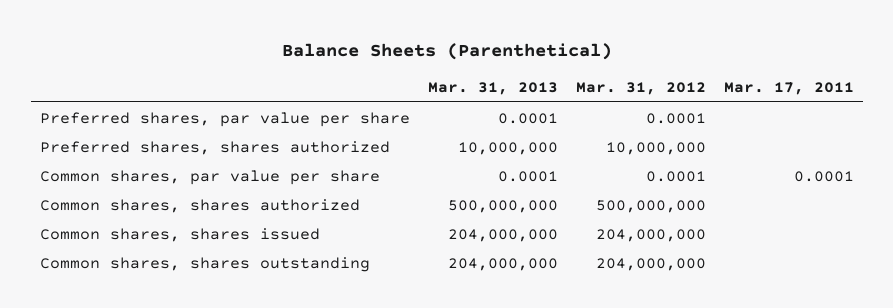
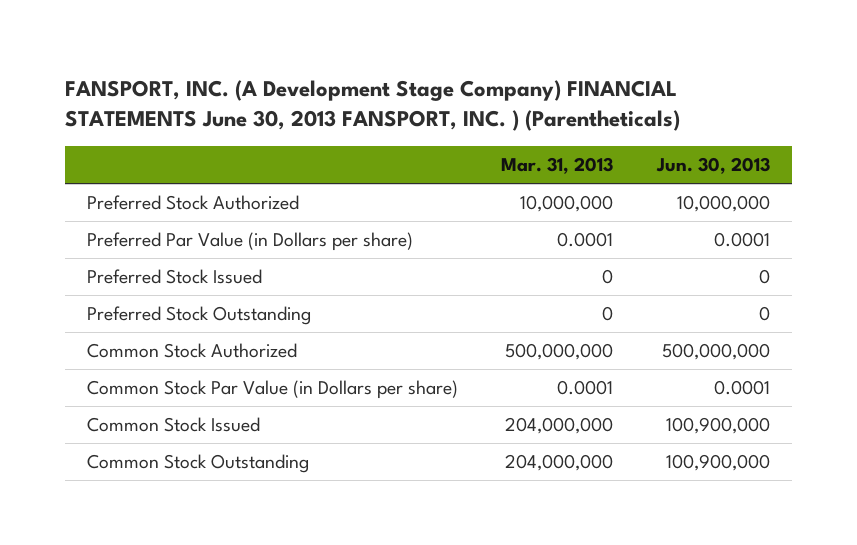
- Balance Sheets (Parenthetical)
+ FANSPORT, INC. (A Development Stage Company) FINANCIAL STATEMENTS June 30, 2013 FANSPORT, INC. ) (Parentheticals)
- | Mar. 31, 2013 | Mar. 31, 2012 | Mar. 17, 2011
+ | Mar. 31, 2013 | Jun. 30, 2013
- Preferred shares, par value per share | 0.0001 | 0.0001 |
- Preferred shares, shares authorized | 10,000,000 | 10,000,000 |
- Common shares, par value per share | 0.0001 | 0.0001 | 0.0001
- Common shares, shares authorized | 500,000,000 | 500,000,000 |
- Common shares, shares issued | 204,000,000 | 204,000,000 |
- Common shares, shares outstanding | 204,000,000 | 204,000,000 |
+ Preferred Stock Authorized | 10,000,000 | 10,000,000
+ Preferred Par Value (in Dollars per share) | 0.0001 | 0.0001
+ Preferred Stock Issued | 0 | 0
+ Preferred Stock Outstanding | 0 | 0
+ Common Stock Authorized | 500,000,000 | 500,000,000
+ Common Stock Par Value (in Dollars per share) | 0.0001 | 0.0001
+ Common Stock Issued | 204,000,000 | 100,900,000
+ Common Stock Outstanding | 204,000,000 | 100,900,000

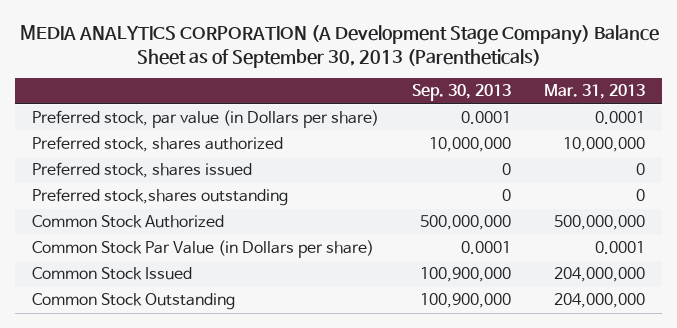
- FANSPORT, INC. (A Development Stage Company) FINANCIAL STATEMENTS June 30, 2013 FANSPORT, INC. ) (Parentheticals)
+ MEDIA ANALYTICS CORPORATION (A Development Stage Company) Balance Sheet as of September 30, 2013 (Parentheticals)
- | Mar. 31, 2013 | Jun. 30, 2013
+ | Sep. 30, 2013 | Mar. 31, 2013
- Preferred Stock Authorized | 10,000,000 | 10,000,000
- Preferred Par Value (in Dollars per share) | 0.0001 | 0.0001
- Preferred Stock Issued | 0 | 0
- Preferred Stock Outstanding | 0 | 0
+ Preferred stock, par value (in Dollars per share) | 0.0001 | 0.0001
+ Preferred stock, shares authorized | 10,000,000 | 10,000,000
+ Preferred stock, shares issued | 0 | 0
+ Preferred stock,shares outstanding | 0 | 0

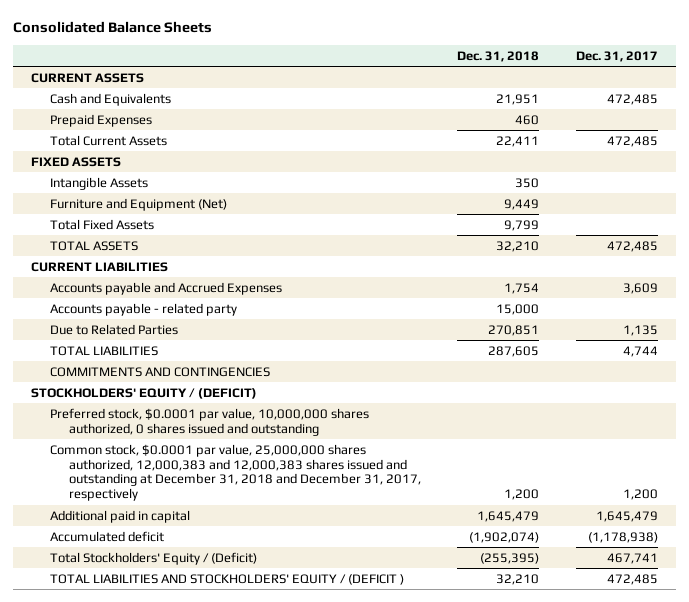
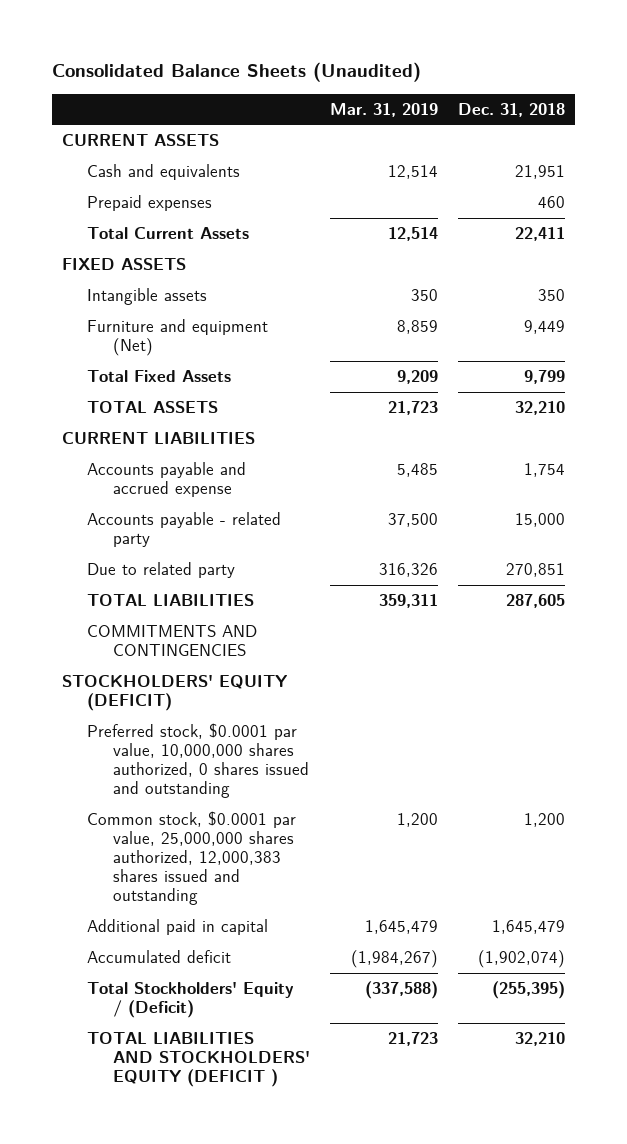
- Consolidated Balance Sheets
+ Consolidated Balance Sheets (Unaudited)
- | Dec. 31, 2018 | Dec. 31, 2017
+ | Mar. 31, 2019 | Dec. 31, 2018
- Cash and Equivalents | 21,951 | 472,485
- Prepaid Expenses | 460 |
+ Cash and equivalents | 12,514 | 21,951
+ Prepaid expenses | | 460
- Intangible Assets | 350 |
- Furniture and Equipment (Net) | 9,449 |
+ Intangible assets | 350 | 350
+ Furniture and equipment (Net) | 8,859 | 9,449
- Accounts payable and Accrued Expenses | 1,754 | 3,609
+ Accounts payable and accrued expense | 5,485 | 1,754
- Due to Related Parties | 270,851 | 1,135
+ Due to related party | 316,326 | 270,851
- STOCKHOLDERS' EQUITY / (DEFICIT)
+ STOCKHOLDERS' EQUITY (DEFICIT)
- Common stock, $0.0001 par value, 25,000,000 shares authorized, 12,000,383 and 12,000,383 shares issued and outstanding at December 31, 2018 and December 31, 2017, respectively | 1,200 | 1,200
+ Common stock, $0.0001 par value, 25,000,000 shares authorized, 12,000,383 shares issued and outstanding | 1,200 | 1,200
- TOTAL LIABILITIES AND STOCKHOLDERS' EQUITY / (DEFICIT ) | 32,210 | 472,485
+ TOTAL LIABILITIES AND STOCKHOLDERS' EQUITY (DEFICIT ) | 21,723 | 32,210

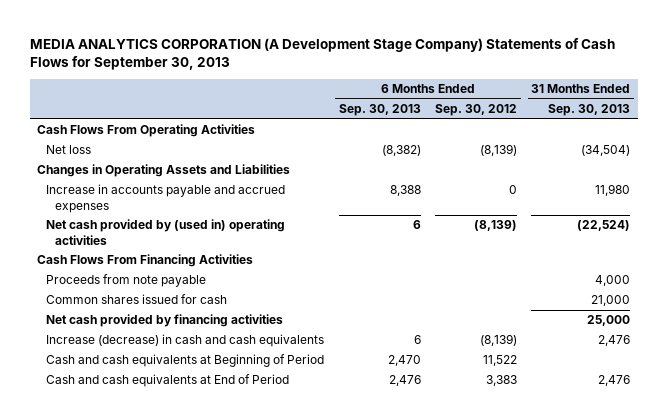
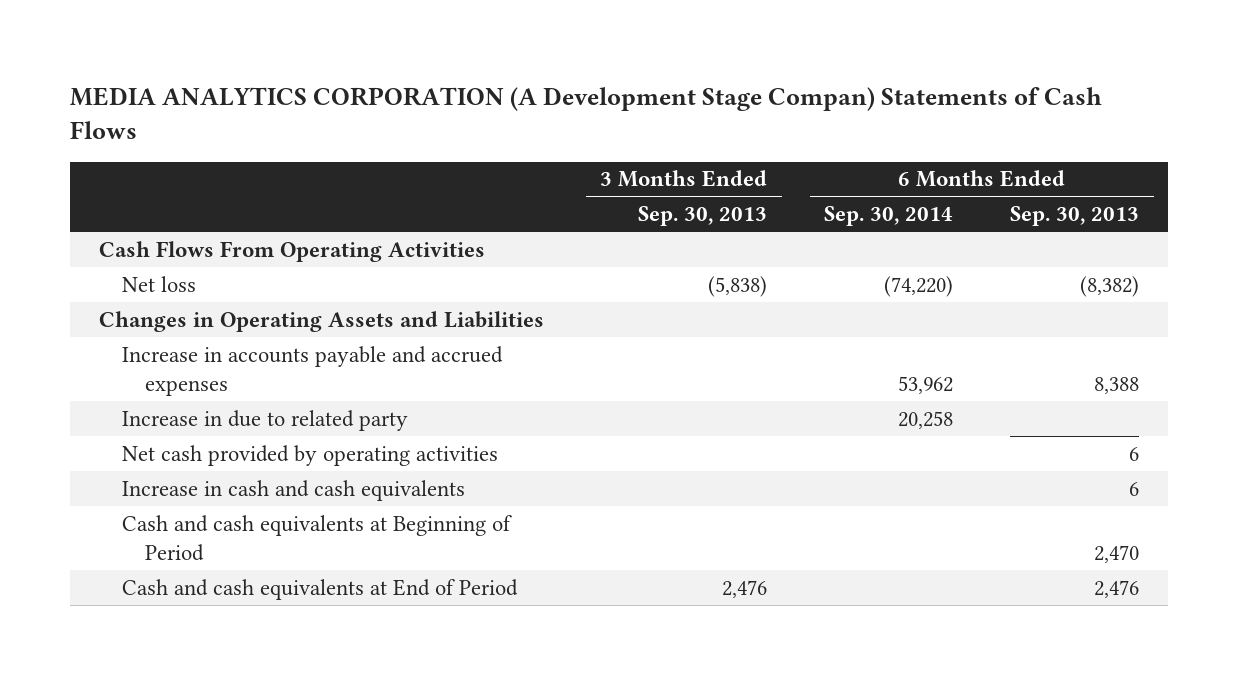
- MEDIA ANALYTICS CORPORATION (A Development Stage Company) Statements of Cash Flows for September 30, 2013
+ MEDIA ANALYTICS CORPORATION (A Development Stage Compan) Statements of Cash Flows
- | 6 Months Ended Sep. 30, 2013 | 6 Months Ended Sep. 30, 2012 | 31 Months Ended Sep. 30, 2013
+ | 3 Months Ended Sep. 30, 2013 | 6 Months Ended Sep. 30, 2014 | 6 Months Ended Sep. 30, 2013
- Net cash provided by (used in) operating activities | 6 | (8,139) | (22,524)
- Cash Flows From Financing Activities
- Proceeds from note payable | | | 4,000
- Common shares issued for cash | | | 21,000
- Net cash provided by financing activities | | | 25,000
- Increase (decrease) in cash and cash equivalents | 6 | (8,139) | 2,476
+ Increase in due to related party | | 20,258 |
+ Net cash provided by operating activities | | | 6
+ Increase in cash and cash equivalents | | | 6

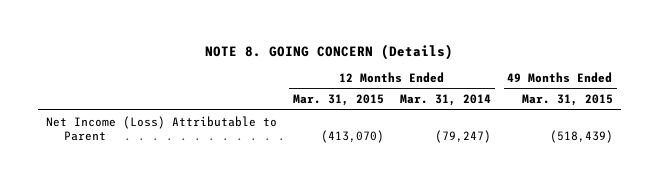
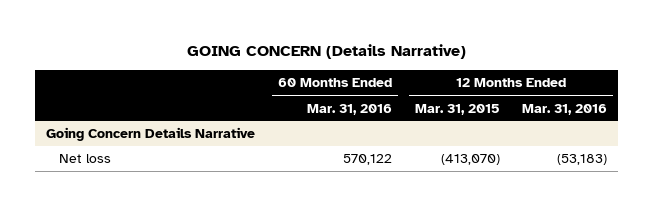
- NOTE 8. GOING CONCERN (Details)
+ GOING CONCERN (Details Narrative)
- | 12 Months Ended Mar. 31, 2015 | 12 Months Ended Mar. 31, 2014 | 49 Months Ended Mar. 31, 2015
+ | 60 Months Ended Mar. 31, 2016 | 12 Months Ended Mar. 31, 2015 | 12 Months Ended Mar. 31, 2016
- Net Income (Loss) Attributable to Parent | (413,070) | (79,247) | (518,439)
+ Going Concern Details Narrative
+ Net loss | 570,122 | (413,070) | (53,183)

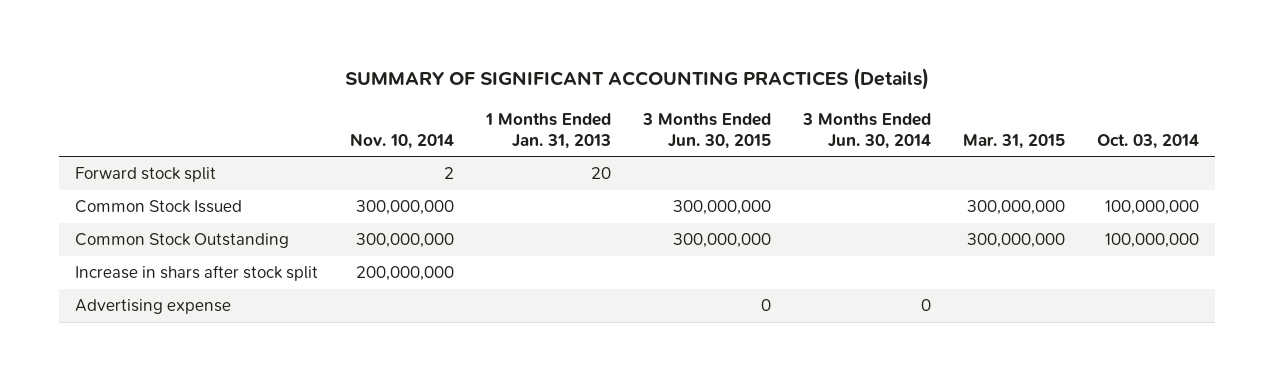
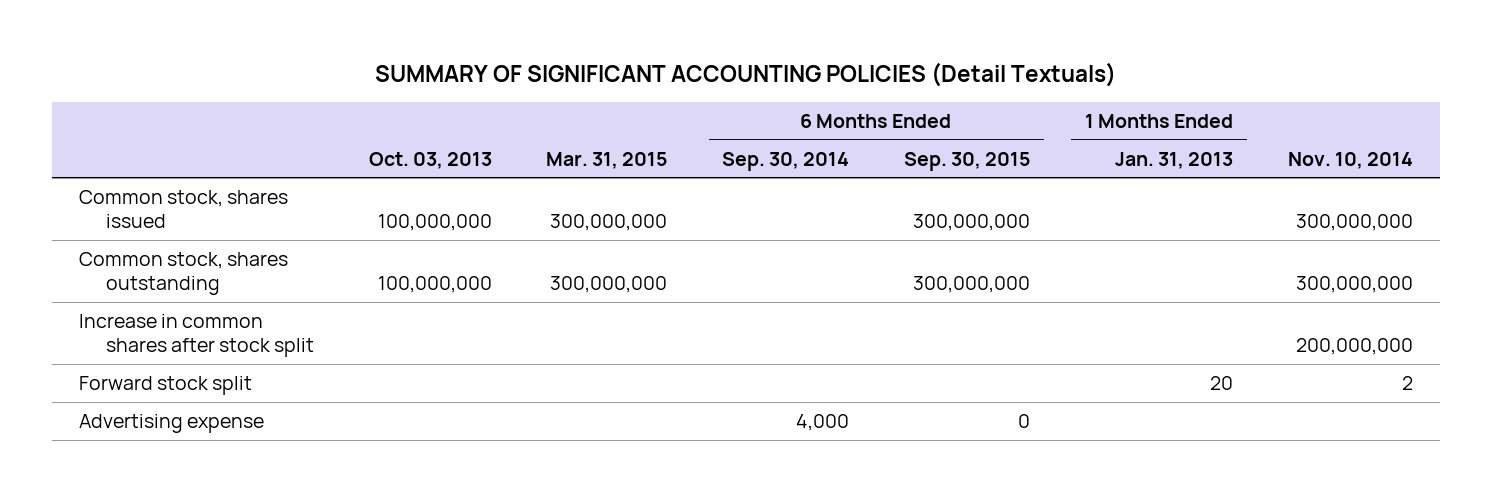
- SUMMARY OF SIGNIFICANT ACCOUNTING PRACTICES (Details)
+ SUMMARY OF SIGNIFICANT ACCOUNTING POLICIES (Detail Textuals)
- | Nov. 10, 2014 | 1 Months Ended Jan. 31, 2013 | 3 Months Ended Jun. 30, 2015 | 3 Months Ended Jun. 30, 2014 | Mar. 31, 2015 | Oct. 03, 2014
+ | Oct. 03, 2013 | Mar. 31, 2015 | 6 Months Ended Sep. 30, 2014 | 6 Months Ended Sep. 30, 2015 | 1 Months Ended Jan. 31, 2013 | Nov. 10, 2014
+ Common stock, shares issued | 100,000,000 | 300,000,000 | | 300,000,000 | | 300,000,000
+ Common stock, shares outstanding | 100,000,000 | 300,000,000 | | 300,000,000 | | 300,000,000
+ Increase in common shares after stock split | | | | | | 200,000,000
- Common Stock Issued | 300,000,000 | | 300,000,000 | | 300,000,000 | 100,000,000
- Common Stock Outstanding | 300,000,000 | | 300,000,000 | | 300,000,000 | 100,000,000
- Increase in shars after stock split | 200,000,000 | | | | |

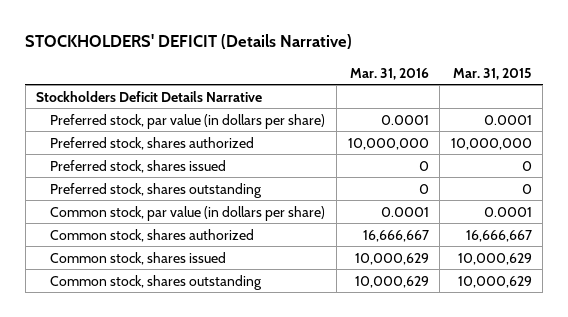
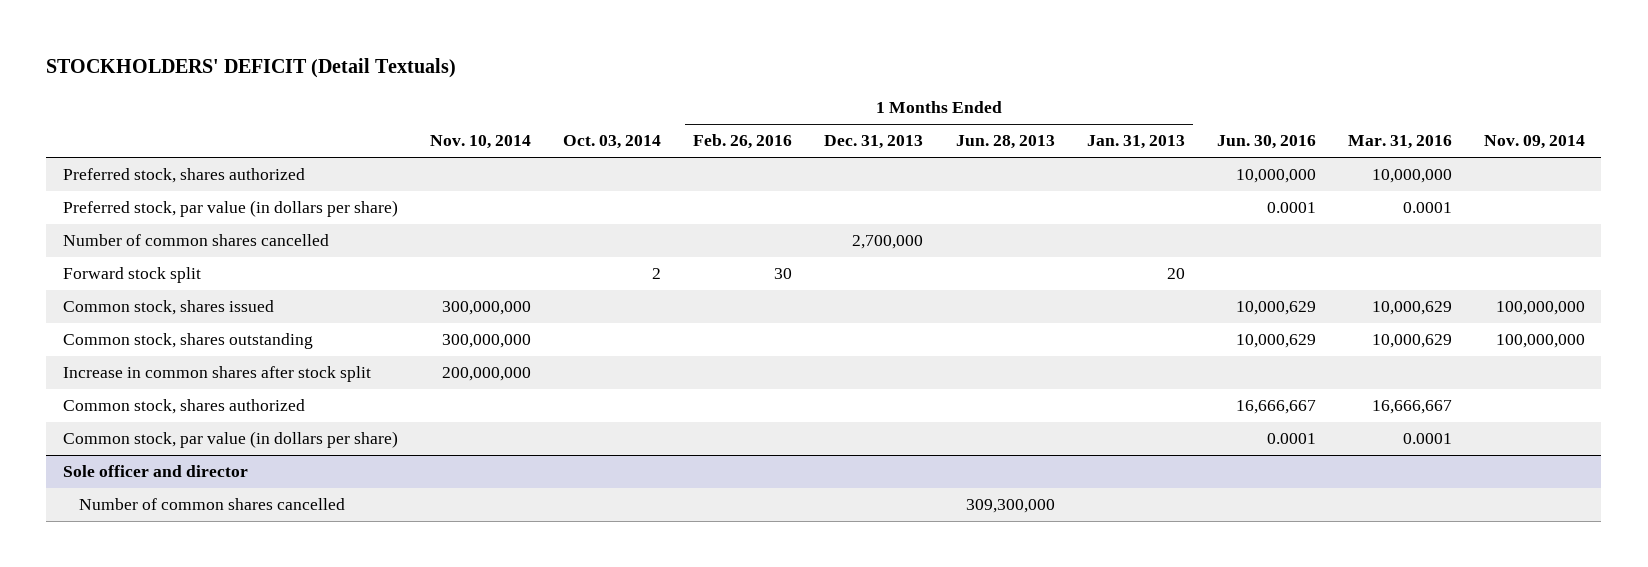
- STOCKHOLDERS' DEFICIT (Details Narrative)
+ STOCKHOLDERS' DEFICIT (Detail Textuals)
- | Mar. 31, 2016 | Mar. 31, 2015
+ | Nov. 10, 2014 | Oct. 03, 2014 | 1 Months Ended Feb. 26, 2016 | 1 Months Ended Dec. 31, 2013 | 1 Months Ended Jun. 28, 2013 | 1 Months Ended Jan. 31, 2013 | Jun. 30, 2016 | Mar. 31, 2016 | Nov. 09, 2014
- Stockholders Deficit Details Narrative
- Preferred stock, shares issued | 0 | 0
- Preferred stock, shares outstanding | 0 | 0
moved down: Preferred stock, par value (in dollars per share) | | | | | | | 0.0001 | 0.0001 |
+ Number of common shares cancelled | | | | 2,700,000 | | | | |
+ Forward stock split | | 2 | 30 | | | 20 | | |
+ Increase in common shares after stock split | 200,000,000 | | | | | | | |
moved down: Common stock, shares authorized | | | | | | | 16,666,667 | 16,666,667 |
moved down: Common stock, par value (in dollars per share) | | | | | | | 0.0001 | 0.0001 |
+ Sole officer and director
+ Number of common shares cancelled | | | | | 309,300,000 | | | |

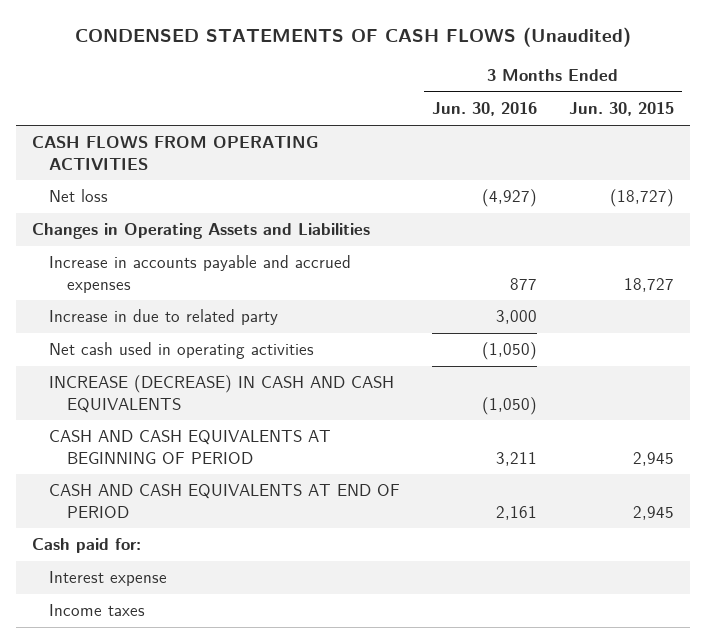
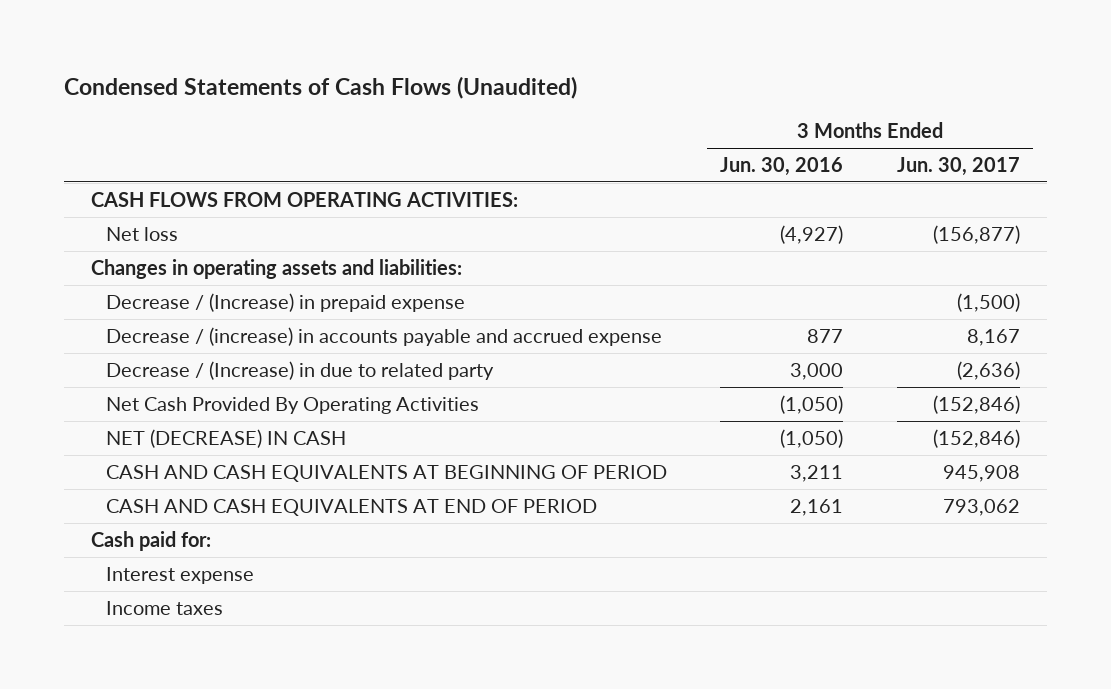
- CONDENSED STATEMENTS OF CASH FLOWS (Unaudited)
+ Condensed Statements of Cash Flows (Unaudited)
- | 3 Months Ended Jun. 30, 2016 | 3 Months Ended Jun. 30, 2015
+ | 3 Months Ended Jun. 30, 2016 | 3 Months Ended Jun. 30, 2017
- CASH FLOWS FROM OPERATING ACTIVITIES
+ CASH FLOWS FROM OPERATING ACTIVITIES:
- Changes in Operating Assets and Liabilities
- Increase in accounts payable and accrued expenses | 877 | 18,727
- Increase in due to related party | 3,000 |
- Net cash used in operating activities | (1,050) |
- INCREASE (DECREASE) IN CASH AND CASH EQUIVALENTS | (1,050) |
+ Changes in operating assets and liabilities:
+ Decrease / (Increase) in prepaid expense | | (1,500)
+ Decrease / (increase) in accounts payable and accrued expense | 877 | 8,167
+ Decrease / (Increase) in due to related party | 3,000 | (2,636)
+ Net Cash Provided By Operating Activities | (1,050) | (152,846)
+ NET (DECREASE) IN CASH | (1,050) | (152,846)

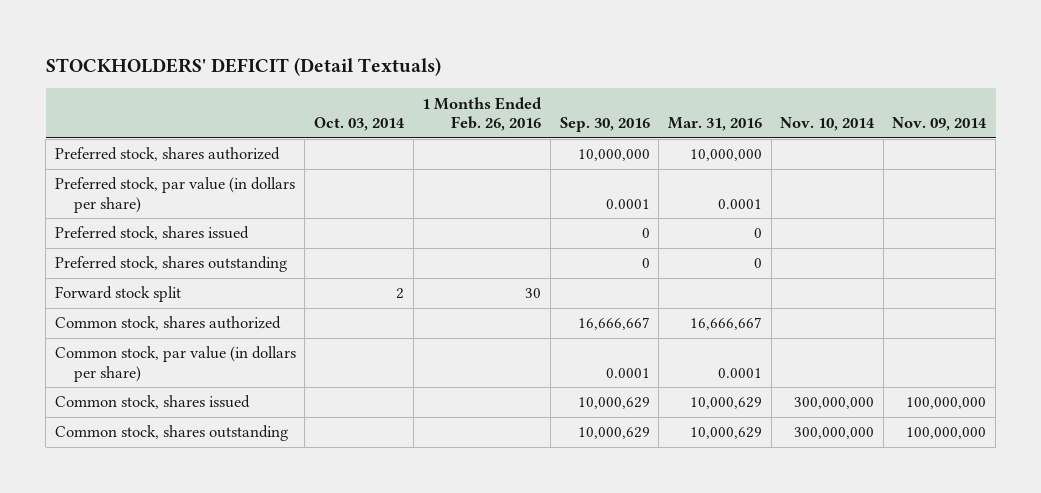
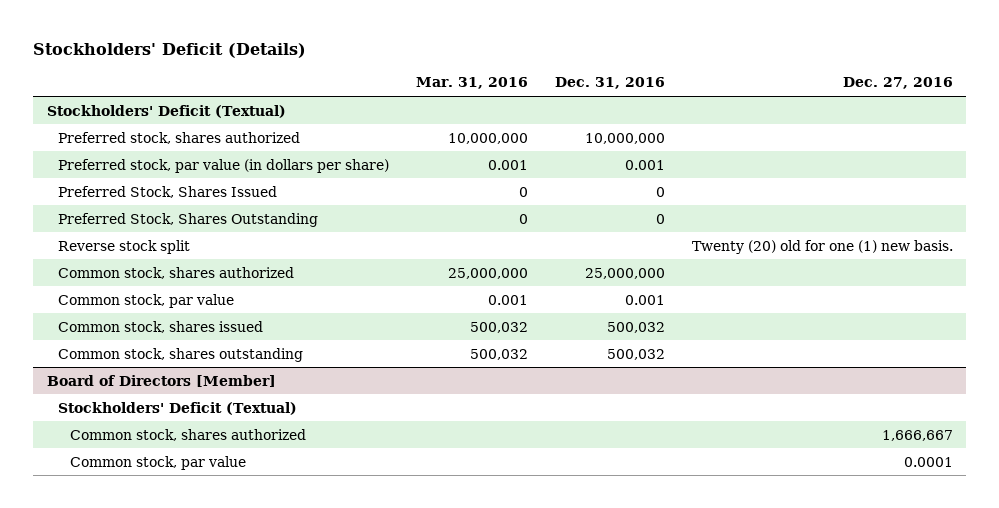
- STOCKHOLDERS' DEFICIT (Detail Textuals)
+ Stockholders' Deficit (Details)
- | Oct. 03, 2014 | 1 Months Ended Feb. 26, 2016 | Sep. 30, 2016 | Mar. 31, 2016 | Nov. 10, 2014 | Nov. 09, 2014
+ | Mar. 31, 2016 | Dec. 31, 2016 | Dec. 27, 2016
+ Stockholders' Deficit (Textual)
- Preferred stock, par value (in dollars per share) | | | 0.0001 | 0.0001 | |
- Preferred stock, shares issued | | | 0 | 0 | |
- Preferred stock, shares outstanding | | | 0 | 0 | |
- Forward stock split | 2 | 30 | | | |
- Common stock, shares authorized | | | 16,666,667 | 16,666,667 | |
- Common stock, par value (in dollars per share) | | | 0.0001 | 0.0001 | |
- Common stock, shares issued | | | 10,000,629 | 10,000,629 | 300,000,000 | 100,000,000
- Common stock, shares outstanding | | | 10,000,629 | 10,000,629 | 300,000,000 | 100,000,000
+ Preferred stock, par value (in dollars per share) | 0.001 | 0.001 |
+ Preferred Stock, Shares Issued | 0 | 0 |
+ Preferred Stock, Shares Outstanding | 0 | 0 |
+ Reverse stock split | | | Twenty (20) old for one (1) new basis.
+ Common stock, shares authorized | 25,000,000 | 25,000,000 |
+ Common stock, par value | 0.001 | 0.001 |
+ Common stock, shares issued | 500,032 | 500,032 |
+ Common stock, shares outstanding | 500,032 | 500,032 |
+ Board of Directors [Member]
+ Stockholders' Deficit (Textual)
+ Common stock, shares authorized | | | 1,666,667
+ Common stock, par value | | | 0.0001

